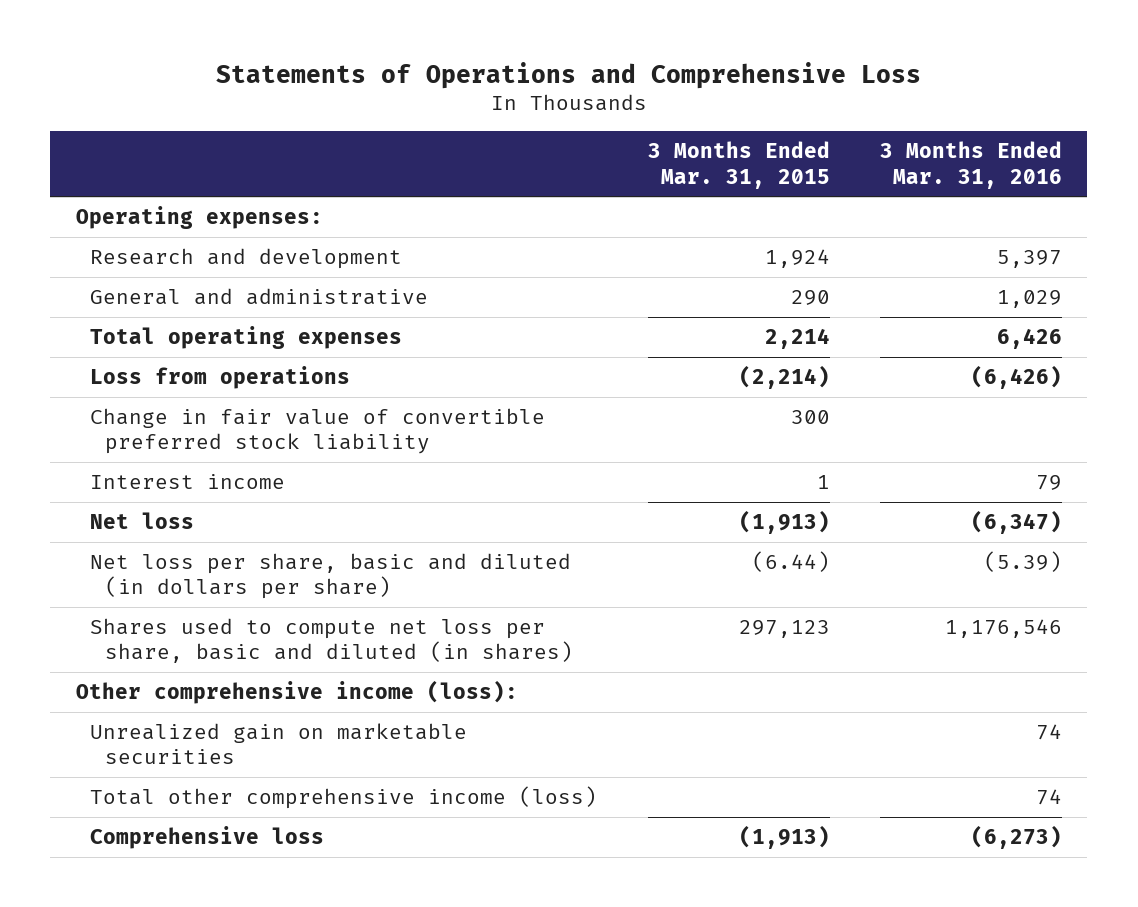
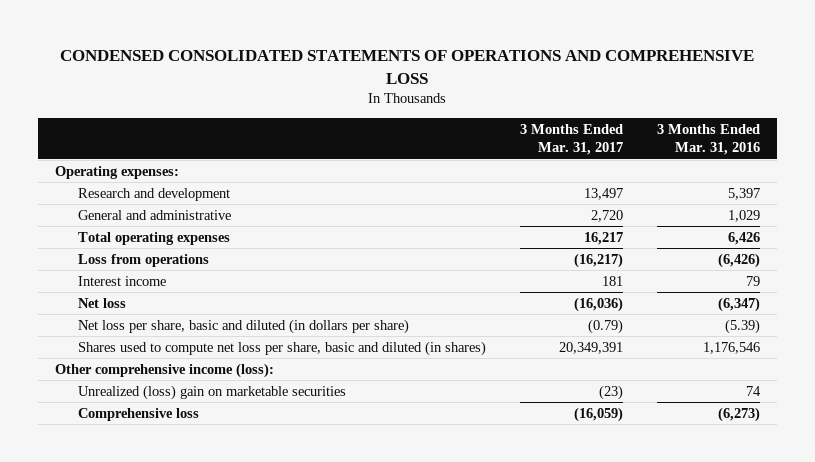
- Statements of Operations and Comprehensive Loss
+ CONDENSED CONSOLIDATED STATEMENTS OF OPERATIONS AND COMPREHENSIVE LOSS
- | 3 Months Ended Mar. 31, 2015 | 3 Months Ended Mar. 31, 2016
+ | 3 Months Ended Mar. 31, 2017 | 3 Months Ended Mar. 31, 2016
- Change in fair value of convertible preferred stock liability | 300 |
- Unrealized gain on marketable securities | | 74
- Total other comprehensive income (loss) | | 74
+ Unrealized (loss) gain on marketable securities | (23) | 74

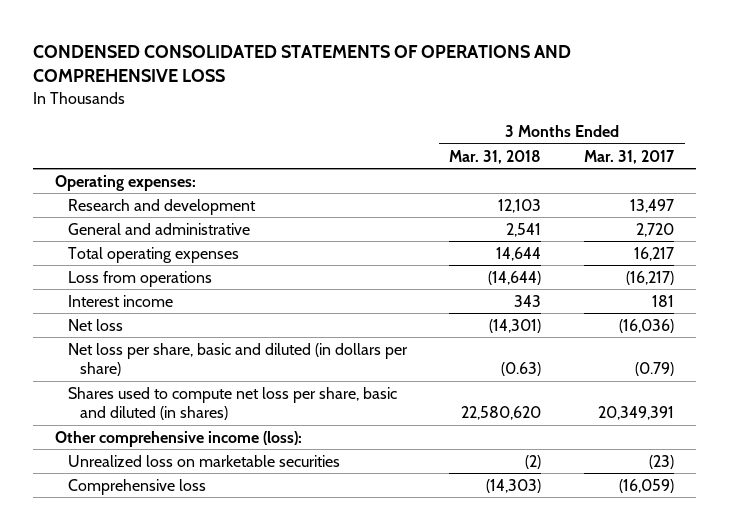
- | 3 Months Ended Mar. 31, 2017 | 3 Months Ended Mar. 31, 2016
+ | 3 Months Ended Mar. 31, 2018 | 3 Months Ended Mar. 31, 2017
- Unrealized (loss) gain on marketable securities | (23) | 74
+ Unrealized loss on marketable securities | (2) | (23)

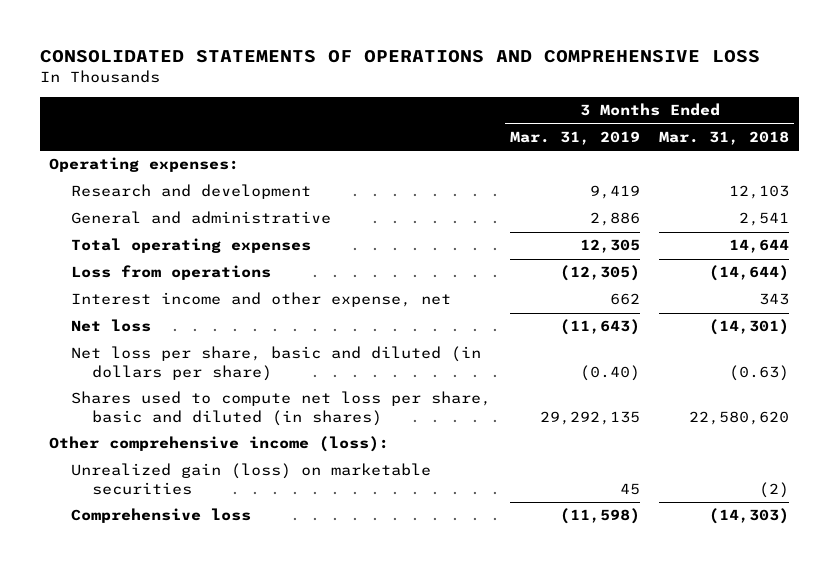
- CONDENSED CONSOLIDATED STATEMENTS OF OPERATIONS AND COMPREHENSIVE LOSS
+ CONSOLIDATED STATEMENTS OF OPERATIONS AND COMPREHENSIVE LOSS
- | 3 Months Ended Mar. 31, 2018 | 3 Months Ended Mar. 31, 2017
+ | 3 Months Ended Mar. 31, 2019 | 3 Months Ended Mar. 31, 2018
- Interest income | 343 | 181
+ Interest income and other expense, net | 662 | 343
- Unrealized loss on marketable securities | (2) | (23)
+ Unrealized gain (loss) on marketable securities | 45 | (2)

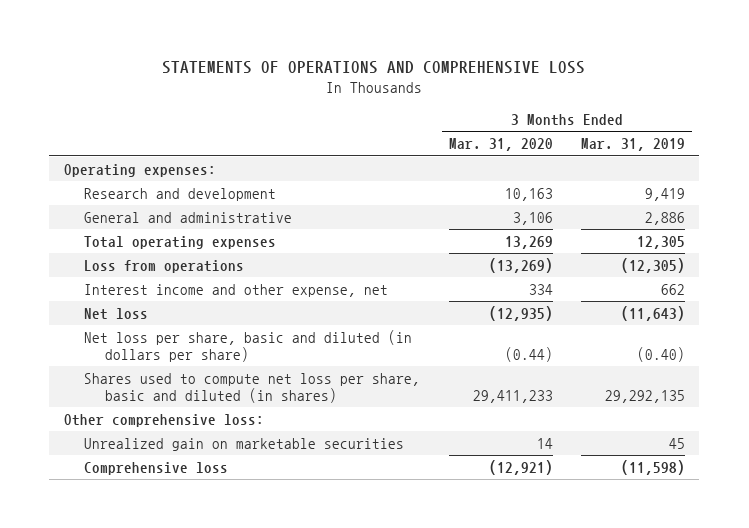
- CONSOLIDATED STATEMENTS OF OPERATIONS AND COMPREHENSIVE LOSS
+ STATEMENTS OF OPERATIONS AND COMPREHENSIVE LOSS
- | 3 Months Ended Mar. 31, 2019 | 3 Months Ended Mar. 31, 2018
+ | 3 Months Ended Mar. 31, 2020 | 3 Months Ended Mar. 31, 2019
- Other comprehensive income (loss):
- Unrealized gain (loss) on marketable securities | 45 | (2)
+ Other comprehensive loss:
+ Unrealized gain on marketable securities | 14 | 45

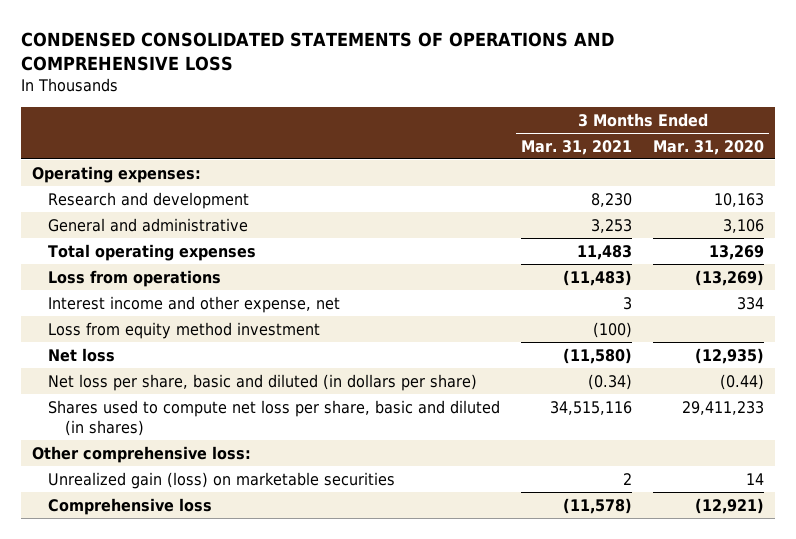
- STATEMENTS OF OPERATIONS AND COMPREHENSIVE LOSS
+ CONDENSED CONSOLIDATED STATEMENTS OF OPERATIONS AND COMPREHENSIVE LOSS
- | 3 Months Ended Mar. 31, 2020 | 3 Months Ended Mar. 31, 2019
+ | 3 Months Ended Mar. 31, 2021 | 3 Months Ended Mar. 31, 2020
+ Loss from equity method investment | (100) |
- Unrealized gain on marketable securities | 14 | 45
+ Unrealized gain (loss) on marketable securities | 2 | 14

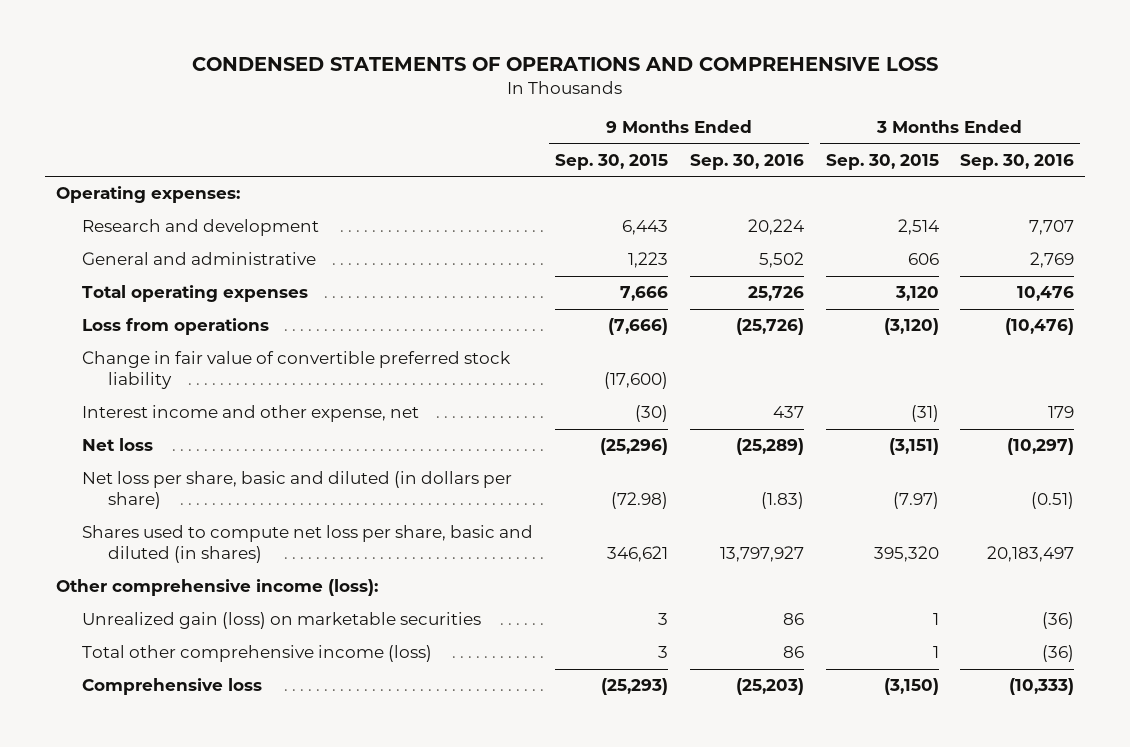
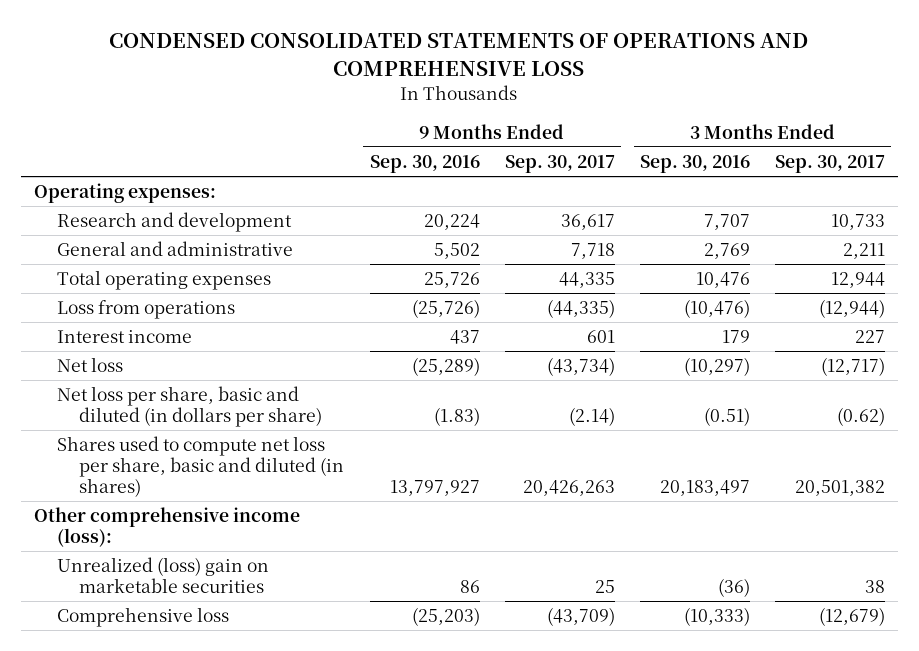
- CONDENSED STATEMENTS OF OPERATIONS AND COMPREHENSIVE LOSS
+ CONDENSED CONSOLIDATED STATEMENTS OF OPERATIONS AND COMPREHENSIVE LOSS
- | 9 Months Ended Sep. 30, 2015 | 9 Months Ended Sep. 30, 2016 | 3 Months Ended Sep. 30, 2015 | 3 Months Ended Sep. 30, 2016
+ | 9 Months Ended Sep. 30, 2016 | 9 Months Ended Sep. 30, 2017 | 3 Months Ended Sep. 30, 2016 | 3 Months Ended Sep. 30, 2017
- Change in fair value of convertible preferred stock liability | (17,600) | | |
- Interest income and other expense, net | (30) | 437 | (31) | 179
+ Interest income | 437 | 601 | 179 | 227
- Unrealized gain (loss) on marketable securities | 3 | 86 | 1 | (36)
- Total other comprehensive income (loss) | 3 | 86 | 1 | (36)
+ Unrealized (loss) gain on marketable securities | 86 | 25 | (36) | 38

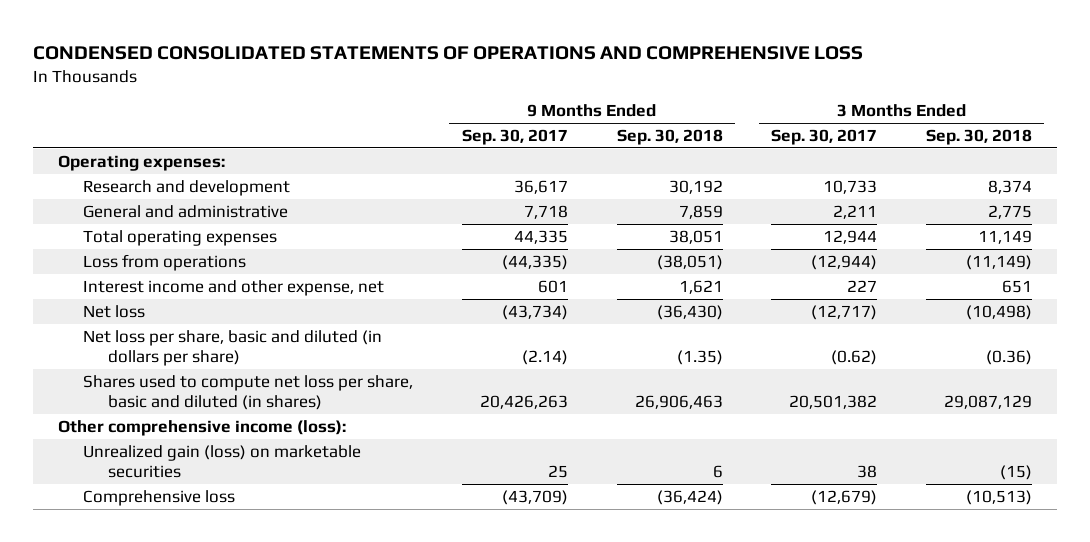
- | 9 Months Ended Sep. 30, 2016 | 9 Months Ended Sep. 30, 2017 | 3 Months Ended Sep. 30, 2016 | 3 Months Ended Sep. 30, 2017
+ | 9 Months Ended Sep. 30, 2017 | 9 Months Ended Sep. 30, 2018 | 3 Months Ended Sep. 30, 2017 | 3 Months Ended Sep. 30, 2018
- Interest income | 437 | 601 | 179 | 227
+ Interest income and other expense, net | 601 | 1,621 | 227 | 651
- Unrealized (loss) gain on marketable securities | 86 | 25 | (36) | 38
+ Unrealized gain (loss) on marketable securities | 25 | 6 | 38 | (15)

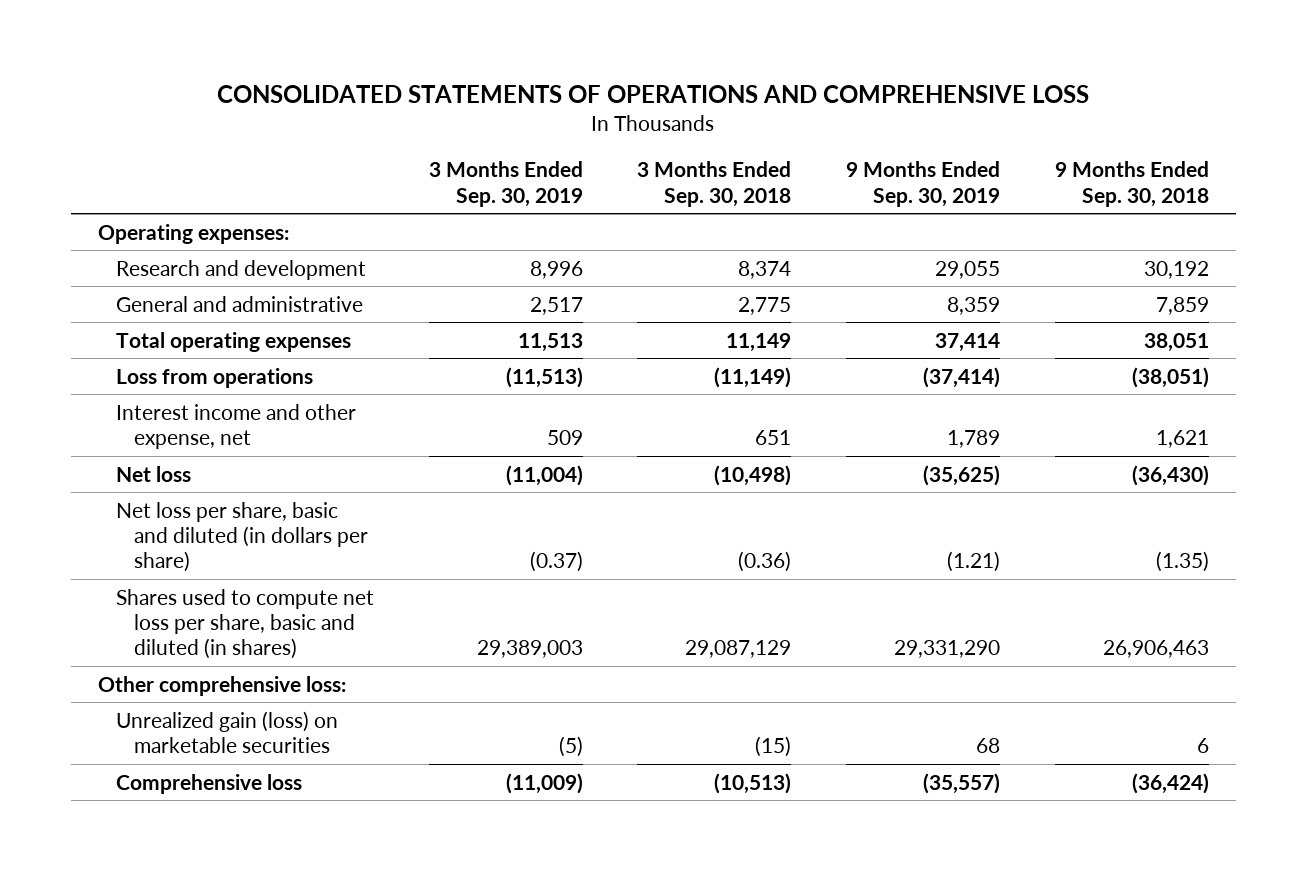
- CONDENSED CONSOLIDATED STATEMENTS OF OPERATIONS AND COMPREHENSIVE LOSS
+ CONSOLIDATED STATEMENTS OF OPERATIONS AND COMPREHENSIVE LOSS
- | 9 Months Ended Sep. 30, 2017 | 9 Months Ended Sep. 30, 2018 | 3 Months Ended Sep. 30, 2017 | 3 Months Ended Sep. 30, 2018
+ | 3 Months Ended Sep. 30, 2019 | 3 Months Ended Sep. 30, 2018 | 9 Months Ended Sep. 30, 2019 | 9 Months Ended Sep. 30, 2018
- Other comprehensive income (loss):
+ Other comprehensive loss:

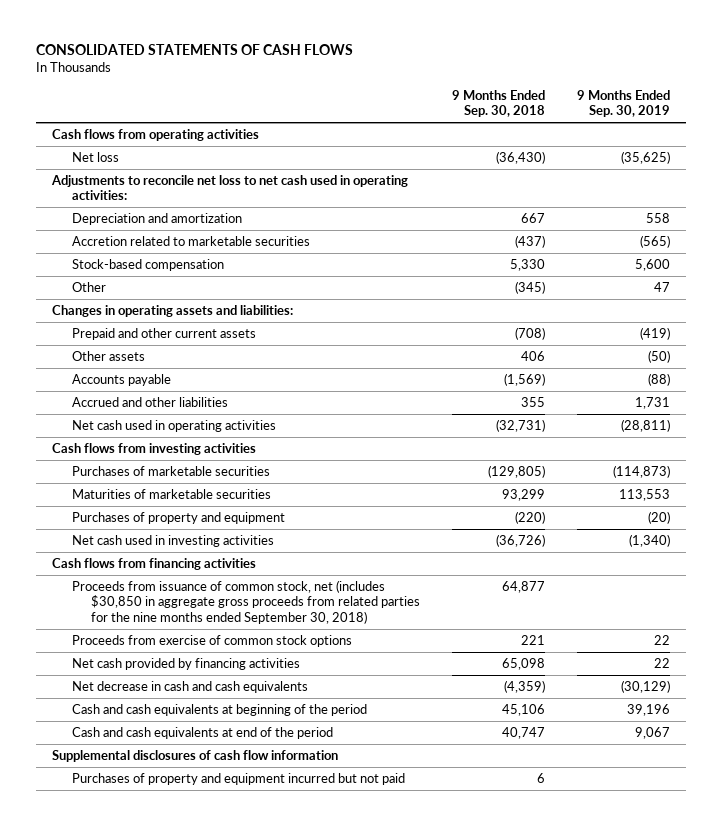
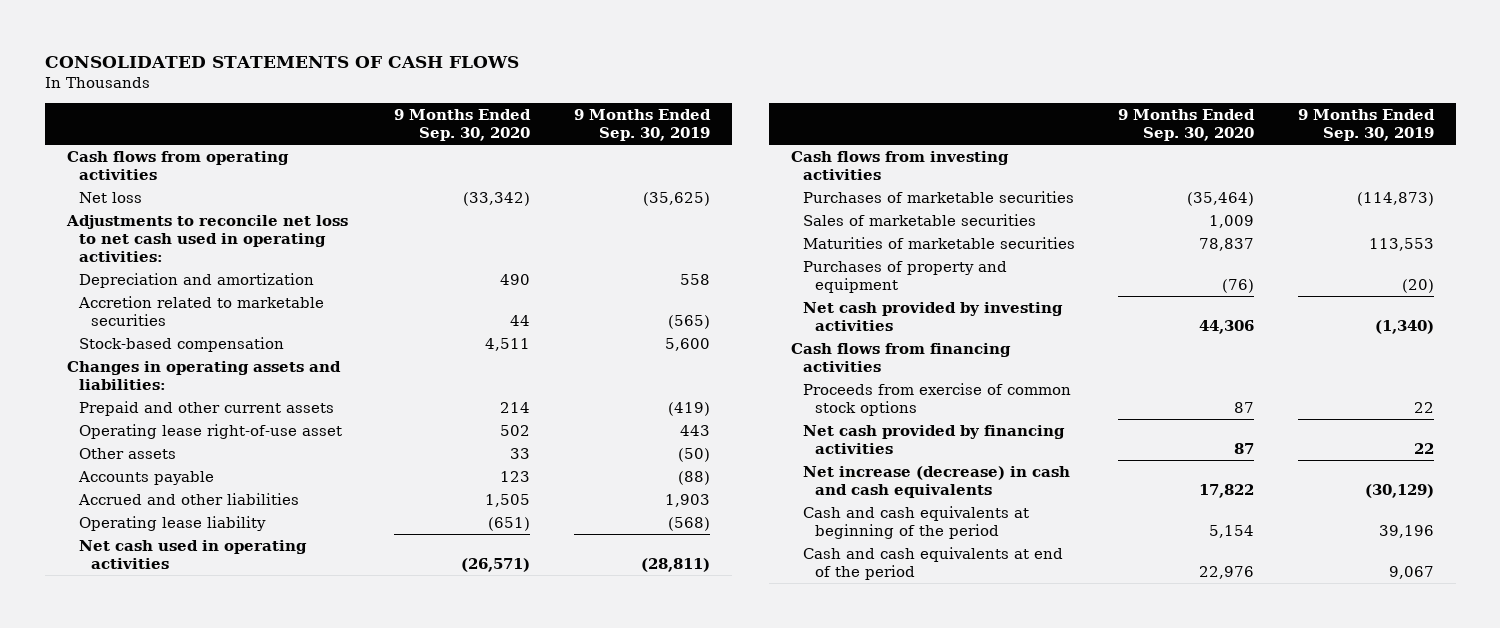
- | 9 Months Ended Sep. 30, 2018 | 9 Months Ended Sep. 30, 2019
+ | 9 Months Ended Sep. 30, 2020 | 9 Months Ended Sep. 30, 2019
- Other | (345) | 47
+ Operating lease right-of-use asset | 502 | 443
- Accrued and other liabilities | 355 | 1,731
+ Accrued and other liabilities | 1,505 | 1,903
+ Operating lease liability | (651) | (568)
+ Sales of marketable securities | 1,009 |
- Net cash used in investing activities | (36,726) | (1,340)
+ Net cash provided by investing activities | 44,306 | (1,340)
- Proceeds from issuance of common stock, net (includes $30,850 in aggregate gross proceeds from related parties for the nine months ended September 30, 2018) | 64,877 |
- Net decrease in cash and cash equivalents | (4,359) | (30,129)
+ Net increase (decrease) in cash and cash equivalents | 17,822 | (30,129)
- Supplemental disclosures of cash flow information
- Purchases of property and equipment incurred but not paid | 6 |

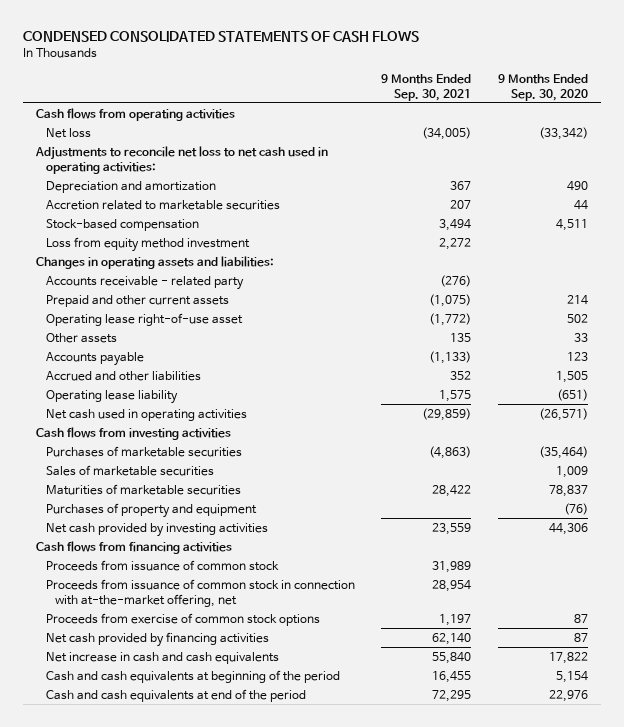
- CONSOLIDATED STATEMENTS OF CASH FLOWS
+ CONDENSED CONSOLIDATED STATEMENTS OF CASH FLOWS
- | 9 Months Ended Sep. 30, 2020 | 9 Months Ended Sep. 30, 2019
+ | 9 Months Ended Sep. 30, 2021 | 9 Months Ended Sep. 30, 2020
+ Loss from equity method investment | 2,272 |
+ Accounts receivable - related party | (276) |
+ Proceeds from issuance of common stock | 31,989 |
+ Proceeds from issuance of common stock in connection with at-the-market offering, net | 28,954 |
- Net increase (decrease) in cash and cash equivalents | 17,822 | (30,129)
+ Net increase in cash and cash equivalents | 55,840 | 17,822

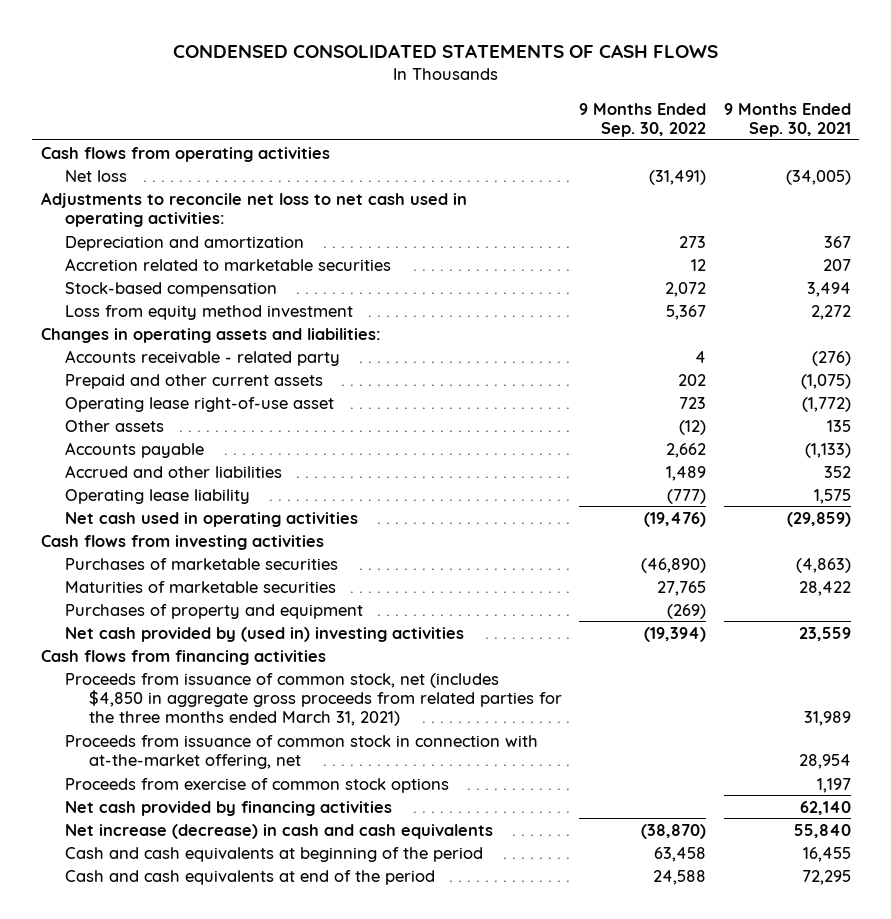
- | 9 Months Ended Sep. 30, 2021 | 9 Months Ended Sep. 30, 2020
+ | 9 Months Ended Sep. 30, 2022 | 9 Months Ended Sep. 30, 2021
- Sales of marketable securities | | 1,009
- Net cash provided by investing activities | 23,559 | 44,306
+ Net cash provided by (used in) investing activities | (19,394) | 23,559
- Proceeds from issuance of common stock | 31,989 |
+ Proceeds from issuance of common stock, net (includes $4,850 in aggregate gross proceeds from related parties for the three months ended March 31, 2021) | | 31,989
- Net increase in cash and cash equivalents | 55,840 | 17,822
+ Net increase (decrease) in cash and cash equivalents | (38,870) | 55,840

